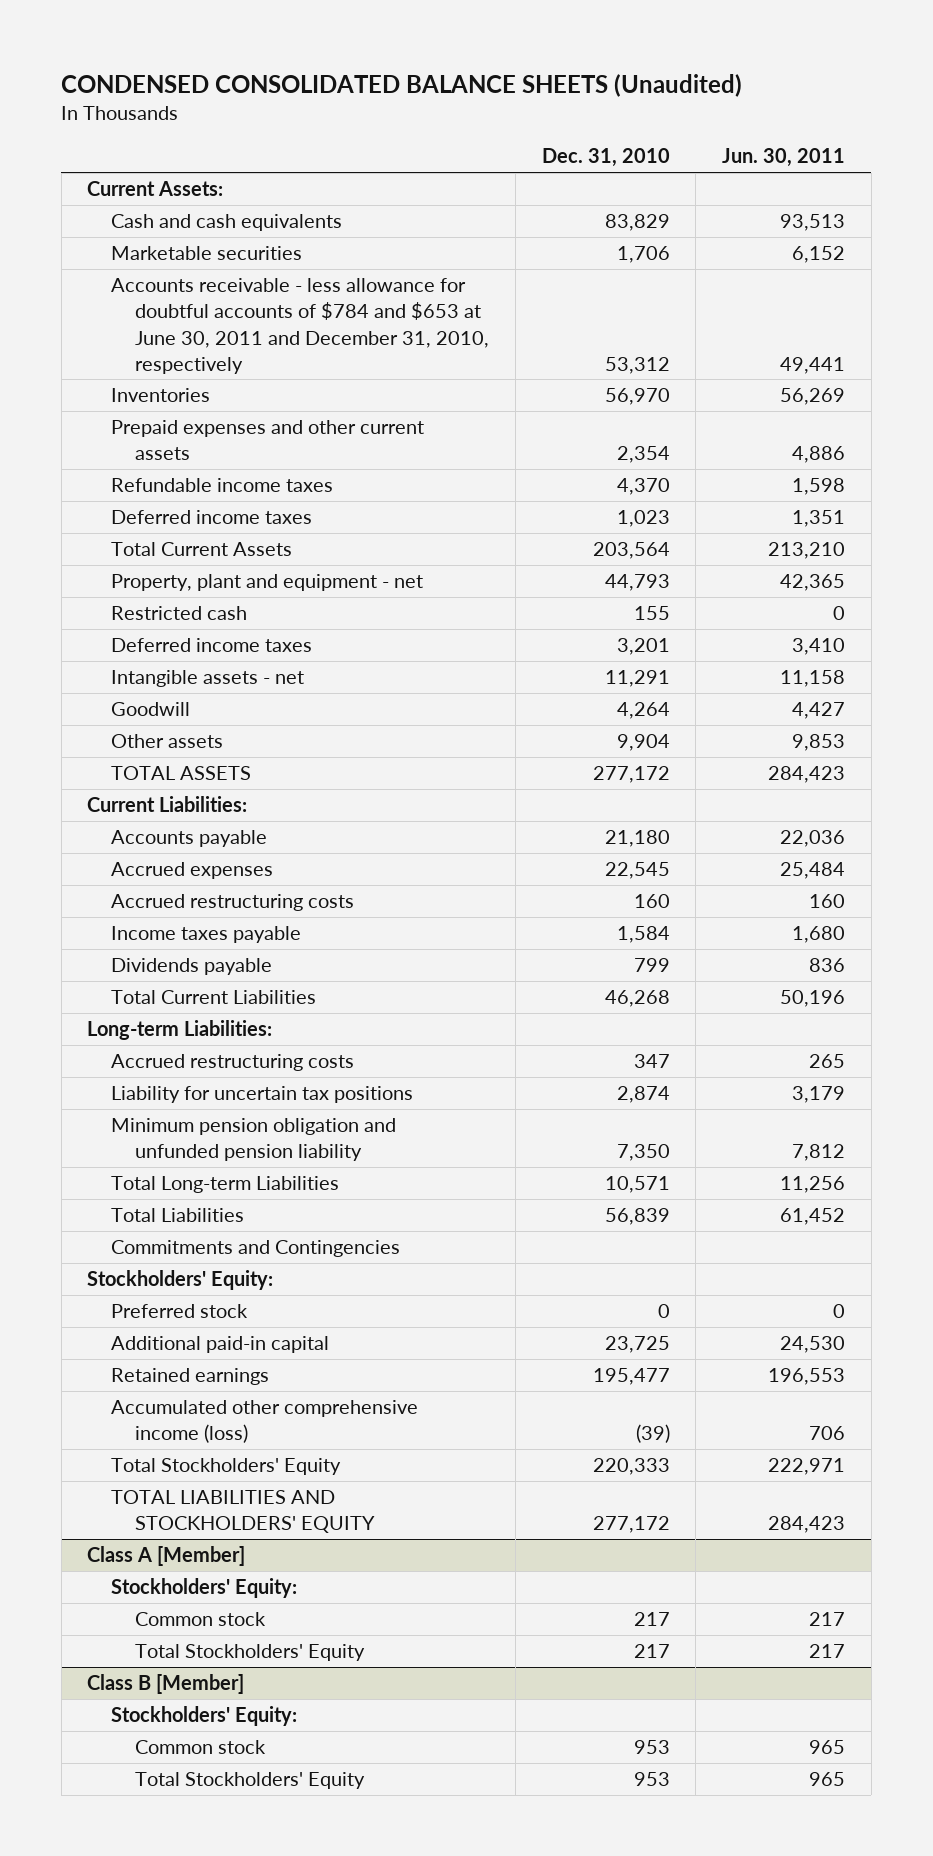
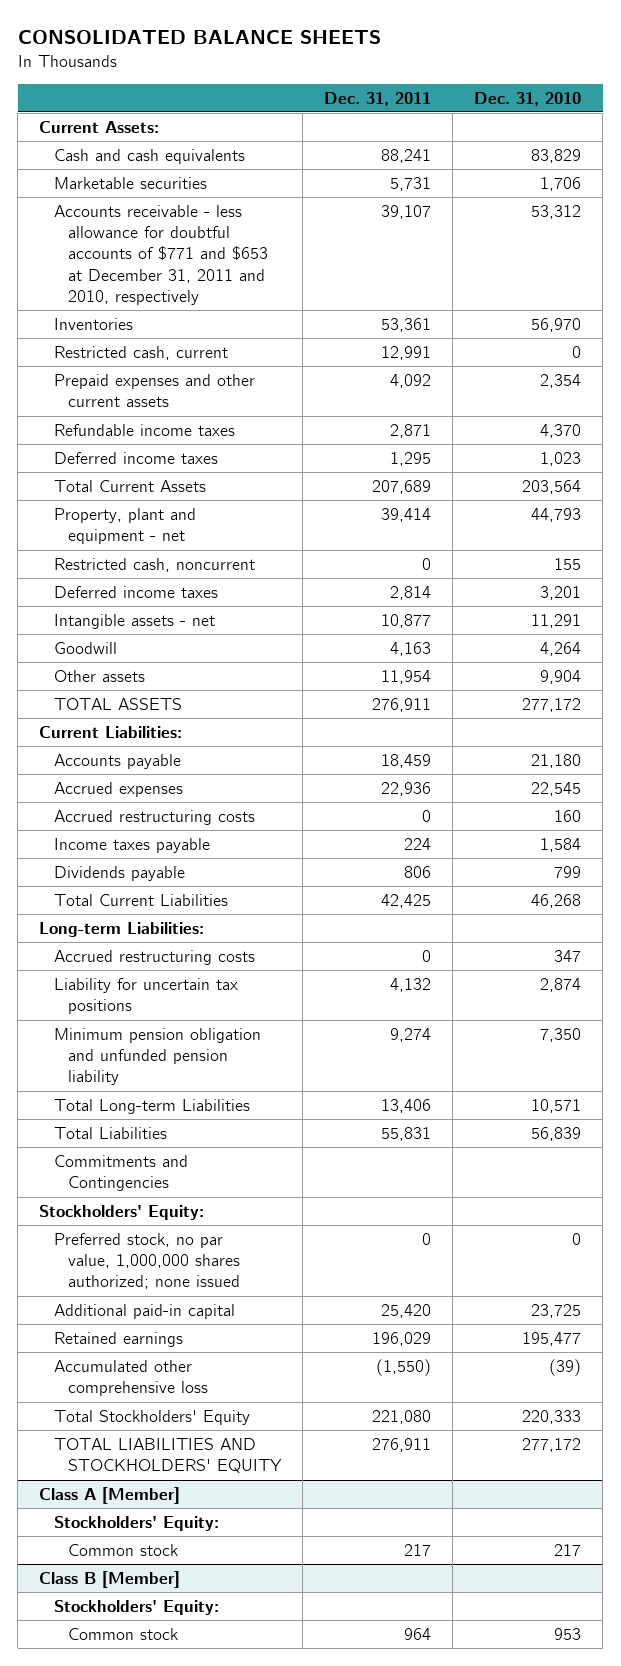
- CONDENSED CONSOLIDATED BALANCE SHEETS (Unaudited)
+ CONSOLIDATED BALANCE SHEETS
- | Dec. 31, 2010 | Jun. 30, 2011
+ | Dec. 31, 2011 | Dec. 31, 2010
- Accounts receivable - less allowance for doubtful accounts of $784 and $653 at June 30, 2011 and December 31, 2010, respectively | 53,312 | 49,441
+ Accounts receivable - less allowance for doubtful accounts of $771 and $653 at December 31, 2011 and 2010, respectively | 39,107 | 53,312
+ Restricted cash, current | 12,991 | 0
- Restricted cash | 155 | 0
+ Restricted cash, noncurrent | 0 | 155
- Preferred stock | 0 | 0
+ Preferred stock, no par value, 1,000,000 shares authorized; none issued | 0 | 0
- Accumulated other comprehensive income (loss) | (39) | 706
+ Accumulated other comprehensive loss | (1,550) | (39)
@ Class A [Member]
- Total Stockholders' Equity | 217 | 217
@ Class B [Member]
- Total Stockholders' Equity | 953 | 965

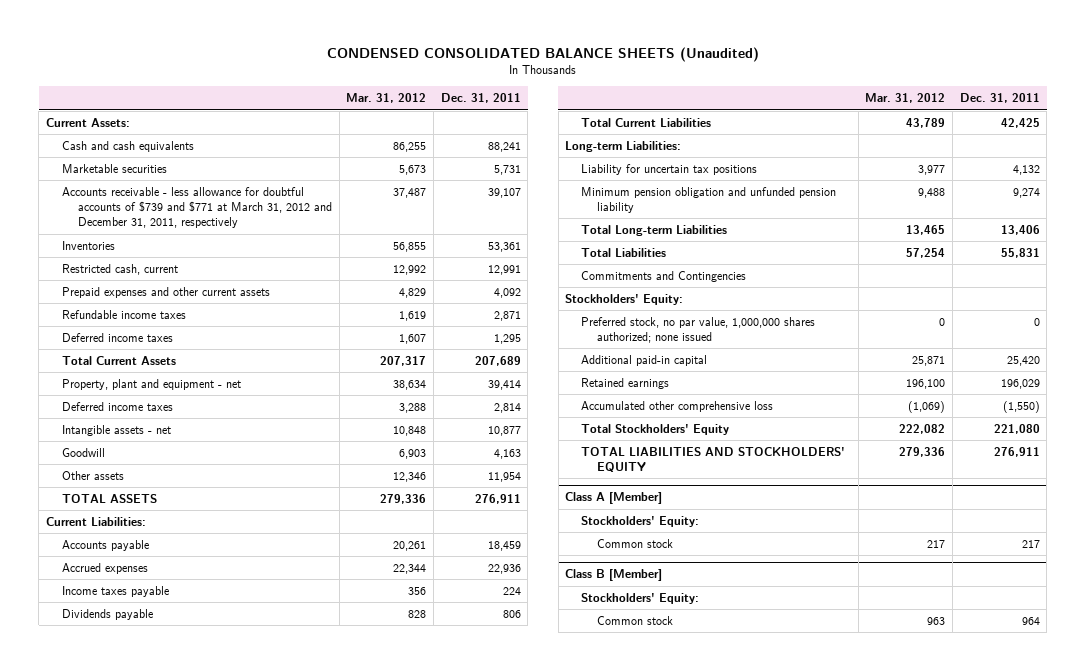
- CONSOLIDATED BALANCE SHEETS
+ CONDENSED CONSOLIDATED BALANCE SHEETS (Unaudited)
- | Dec. 31, 2011 | Dec. 31, 2010
+ | Mar. 31, 2012 | Dec. 31, 2011
- Accounts receivable - less allowance for doubtful accounts of $771 and $653 at December 31, 2011 and 2010, respectively | 39,107 | 53,312
+ Accounts receivable - less allowance for doubtful accounts of $739 and $771 at March 31, 2012 and December 31, 2011, respectively | 37,487 | 39,107
- Restricted cash, noncurrent | 0 | 155
- Accrued restructuring costs | 0 | 160
- Accrued restructuring costs | 0 | 347

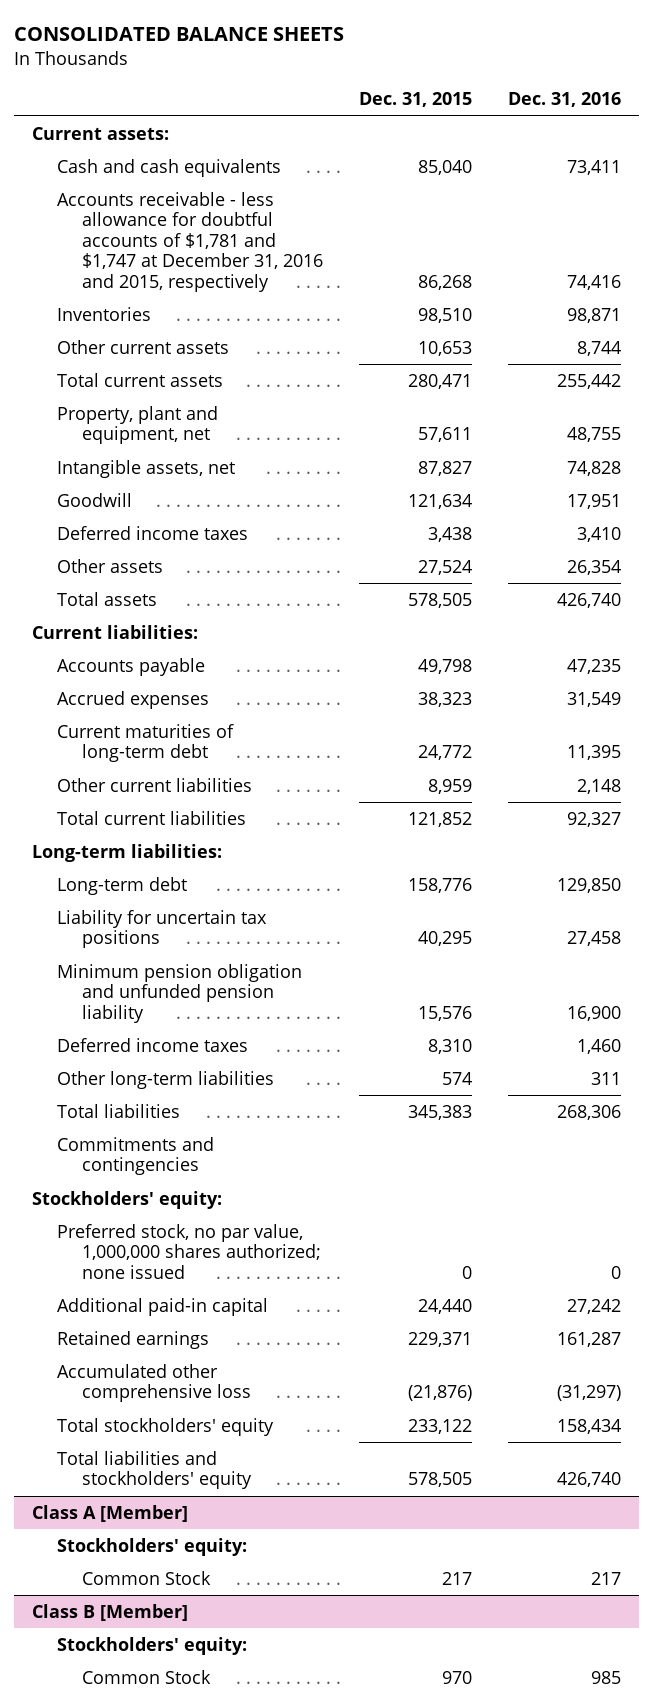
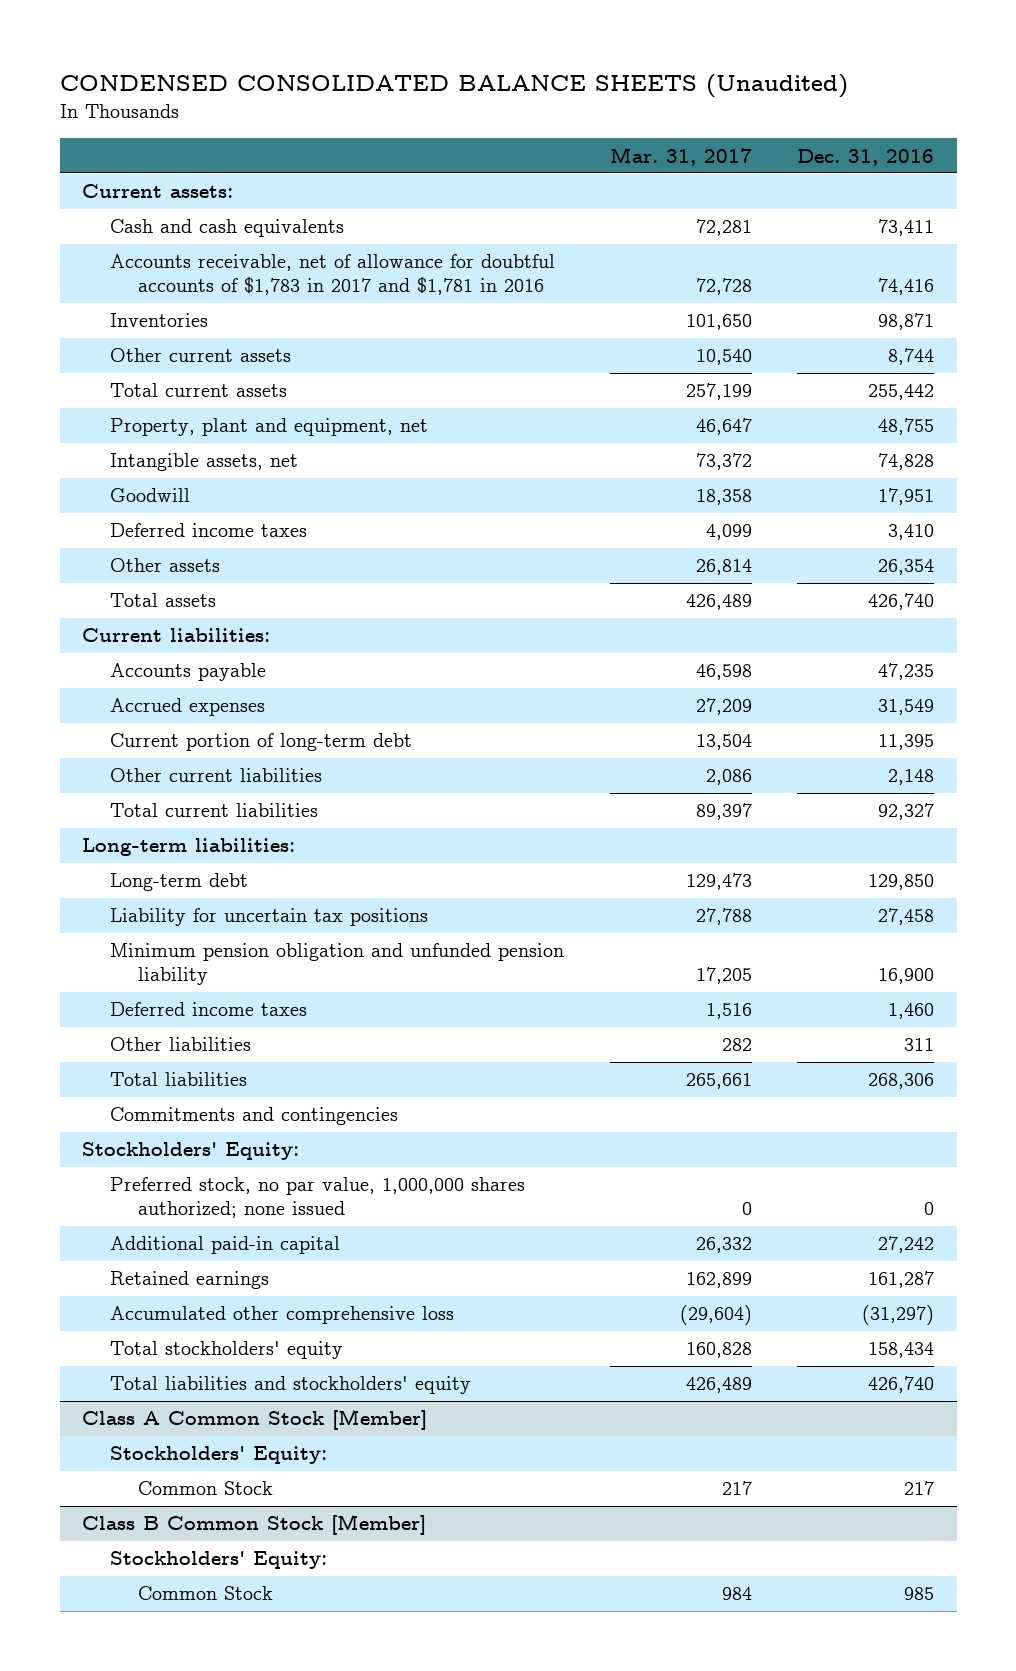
- CONSOLIDATED BALANCE SHEETS
+ CONDENSED CONSOLIDATED BALANCE SHEETS (Unaudited)
- | Dec. 31, 2015 | Dec. 31, 2016
+ | Mar. 31, 2017 | Dec. 31, 2016
- Accounts receivable - less allowance for doubtful accounts of $1,781 and $1,747 at December 31, 2016 and 2015, respectively | 86,268 | 74,416
+ Accounts receivable, net of allowance for doubtful accounts of $1,783 in 2017 and $1,781 in 2016 | 72,728 | 74,416
- Current maturities of long-term debt | 24,772 | 11,395
+ Current portion of long-term debt | 13,504 | 11,395
- Other long-term liabilities | 574 | 311
+ Other liabilities | 282 | 311
- Stockholders' equity:
+ Stockholders' Equity:
- Class A [Member]
- Stockholders' equity:
+ Class A Common Stock [Member]
+ Stockholders' Equity:
- Class B [Member]
- Stockholders' equity:
+ Class B Common Stock [Member]
+ Stockholders' Equity:

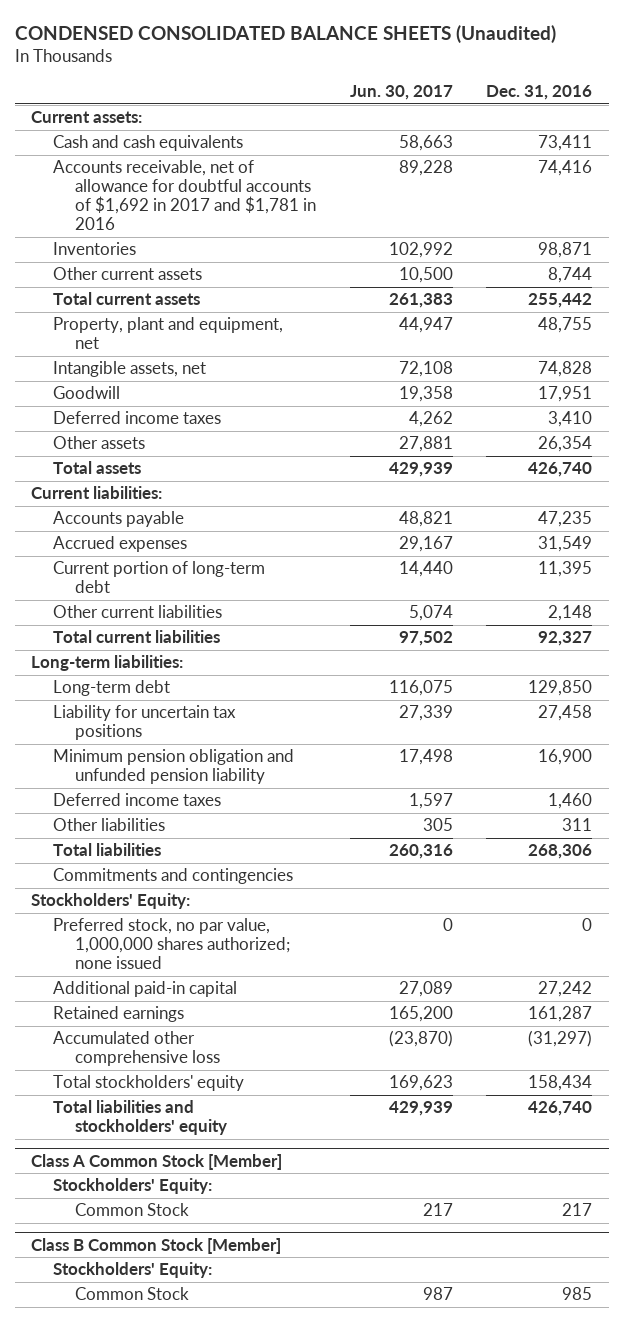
- | Mar. 31, 2017 | Dec. 31, 2016
+ | Jun. 30, 2017 | Dec. 31, 2016
- Accounts receivable, net of allowance for doubtful accounts of $1,783 in 2017 and $1,781 in 2016 | 72,728 | 74,416
+ Accounts receivable, net of allowance for doubtful accounts of $1,692 in 2017 and $1,781 in 2016 | 89,228 | 74,416

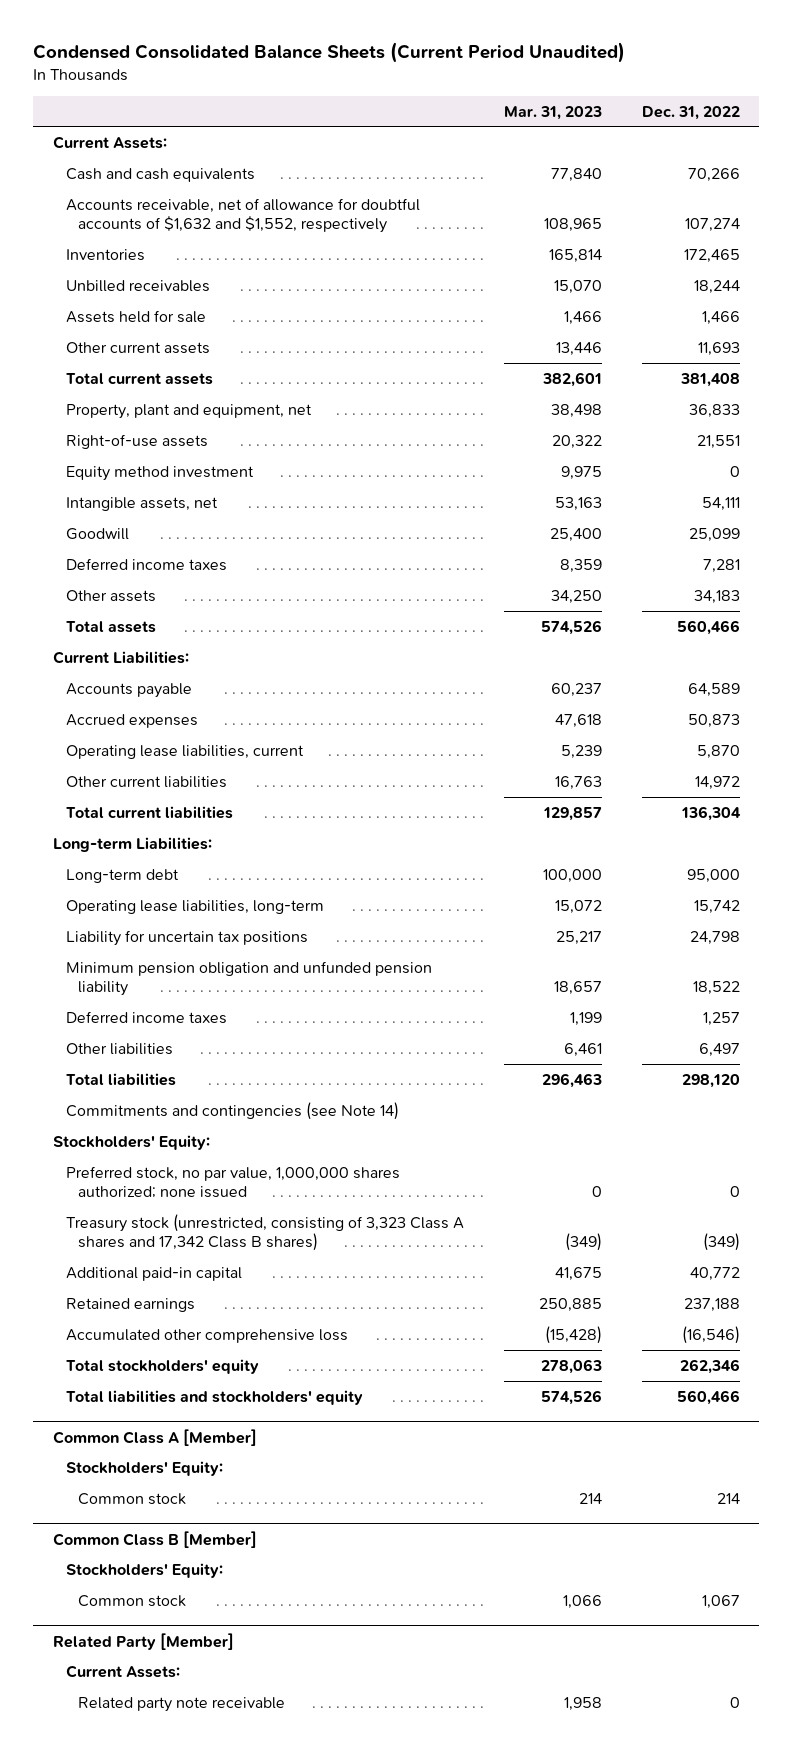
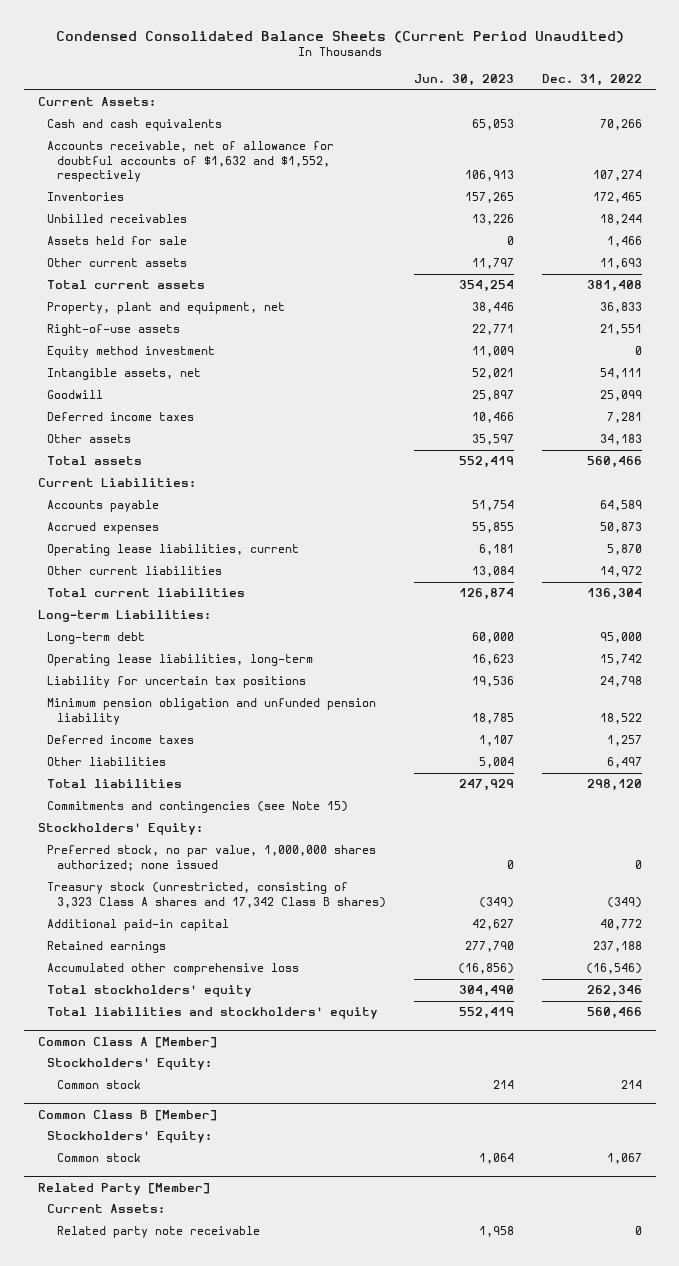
- | Mar. 31, 2023 | Dec. 31, 2022
+ | Jun. 30, 2023 | Dec. 31, 2022
- Commitments and contingencies (see Note 14)
+ Commitments and contingencies (see Note 15)

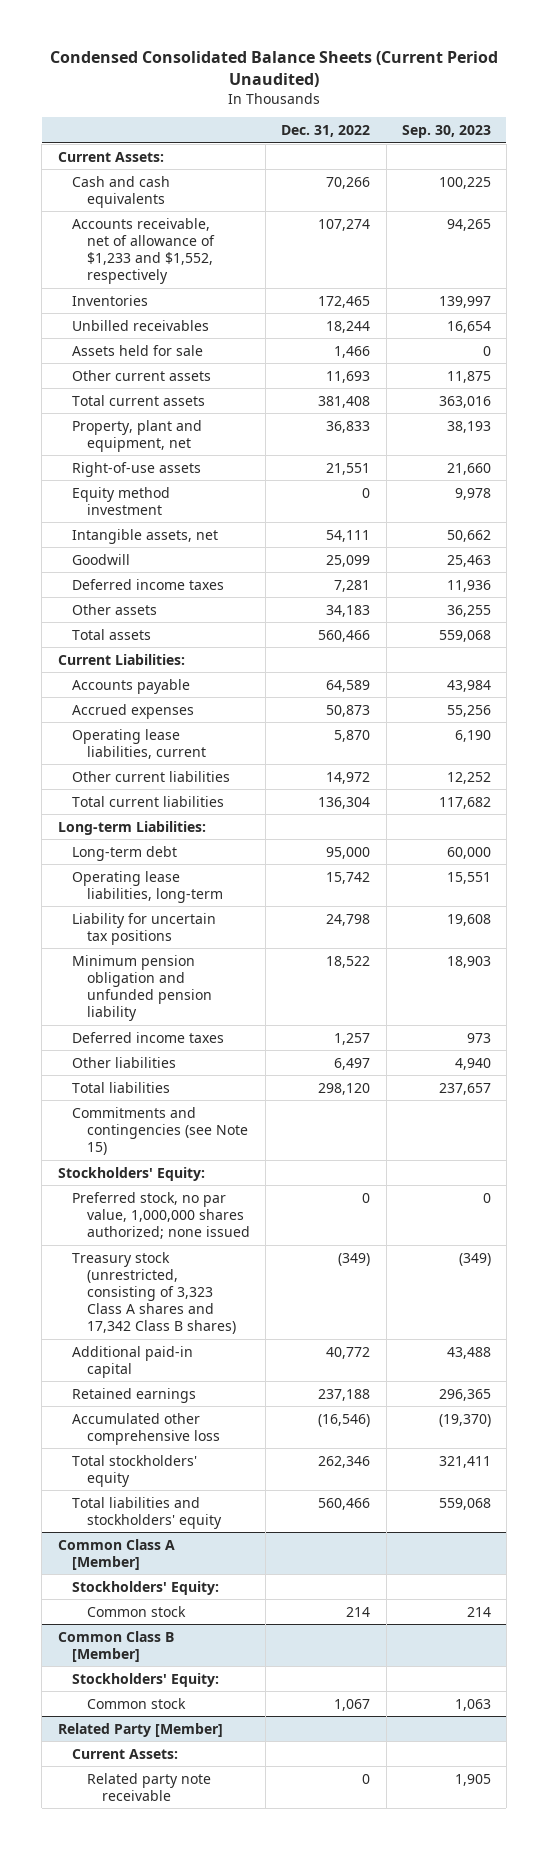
- | Jun. 30, 2023 | Dec. 31, 2022
+ | Dec. 31, 2022 | Sep. 30, 2023
- Accounts receivable, net of allowance for doubtful accounts of $1,632 and $1,552, respectively | 106,913 | 107,274
+ Accounts receivable, net of allowance of $1,233 and $1,552, respectively | 107,274 | 94,265

